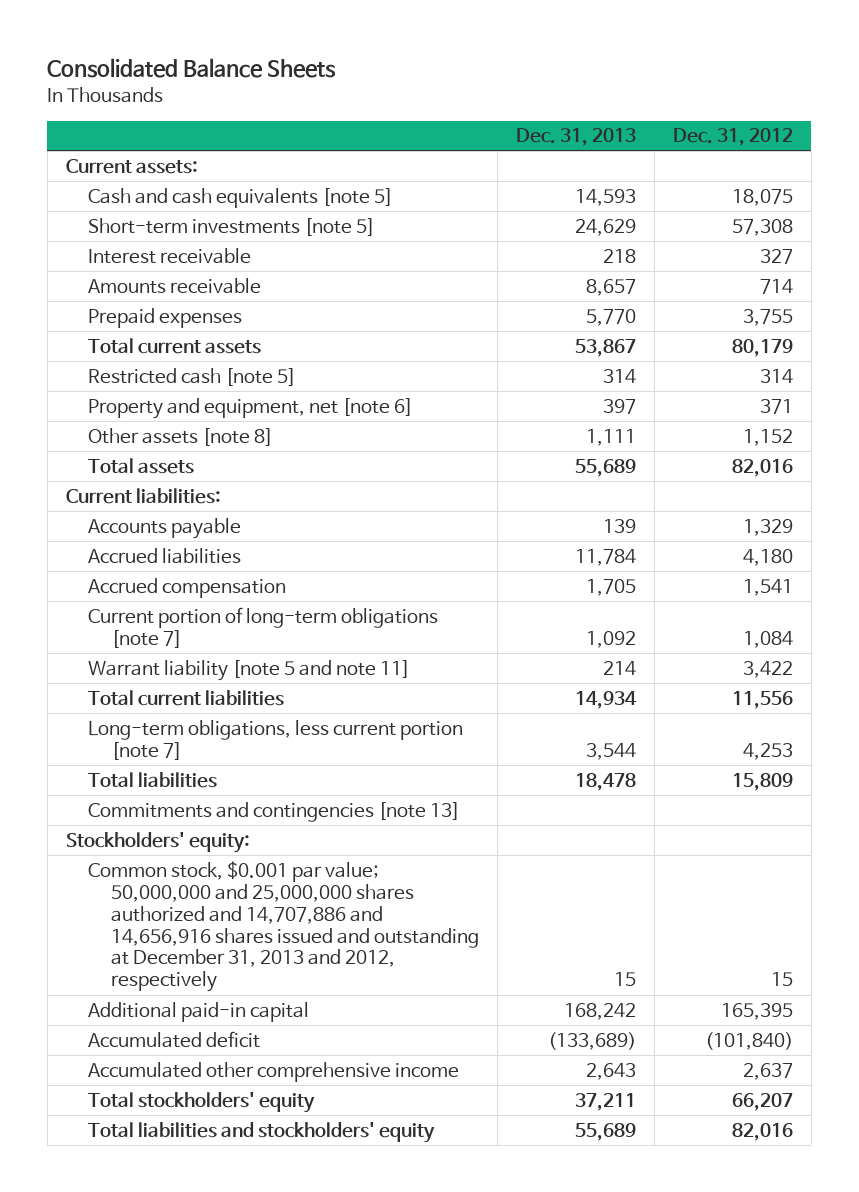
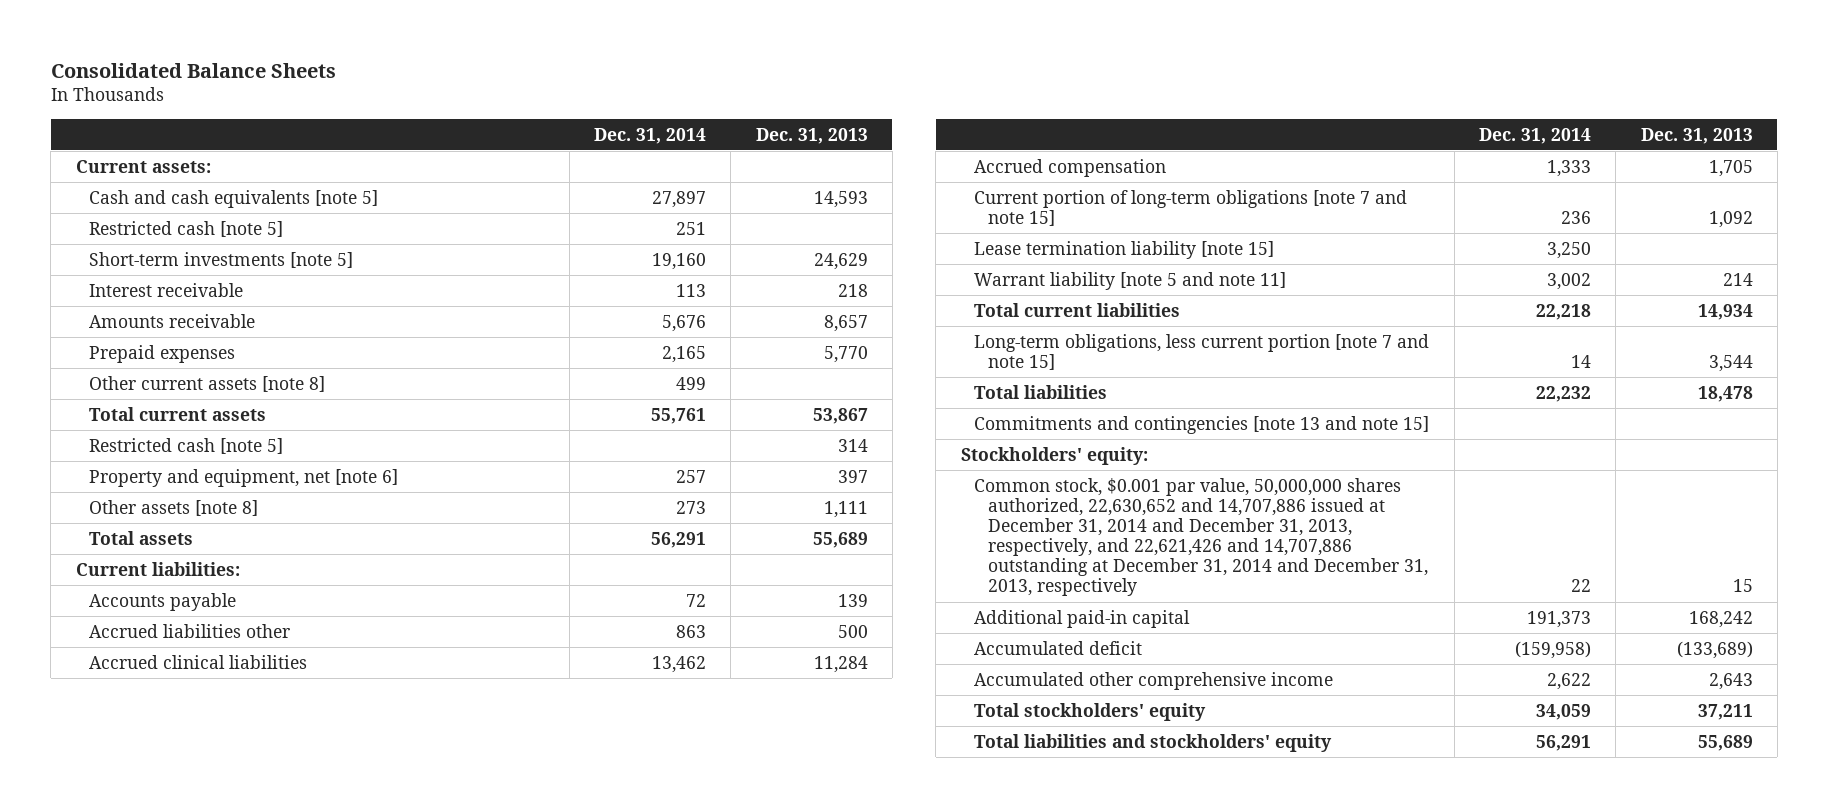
- | Dec. 31, 2013 | Dec. 31, 2012
+ | Dec. 31, 2014 | Dec. 31, 2013
+ Restricted cash [note 5] | 251 |
+ Other current assets [note 8] | 499 |
- Accrued liabilities | 11,784 | 4,180
+ Accrued liabilities other | 863 | 500
+ Accrued clinical liabilities | 13,462 | 11,284
- Current portion of long-term obligations [note 7] | 1,092 | 1,084
+ Current portion of long-term obligations [note 7 and note 15] | 236 | 1,092
+ Lease termination liability [note 15] | 3,250 |
- Long-term obligations, less current portion [note 7] | 3,544 | 4,253
+ Long-term obligations, less current portion [note 7 and note 15] | 14 | 3,544
- Commitments and contingencies [note 13]
+ Commitments and contingencies [note 13 and note 15]
- Common stock, $0.001 par value; 50,000,000 and 25,000,000 shares authorized and 14,707,886 and 14,656,916 shares issued and outstanding at December 31, 2013 and 2012, respectively | 15 | 15
+ Common stock, $0.001 par value, 50,000,000 shares authorized, 22,630,652 and 14,707,886 issued at December 31, 2014 and December 31, 2013, respectively, and 22,621,426 and 14,707,886 outstanding at December 31, 2014 and December 31, 2013, respectively | 22 | 15

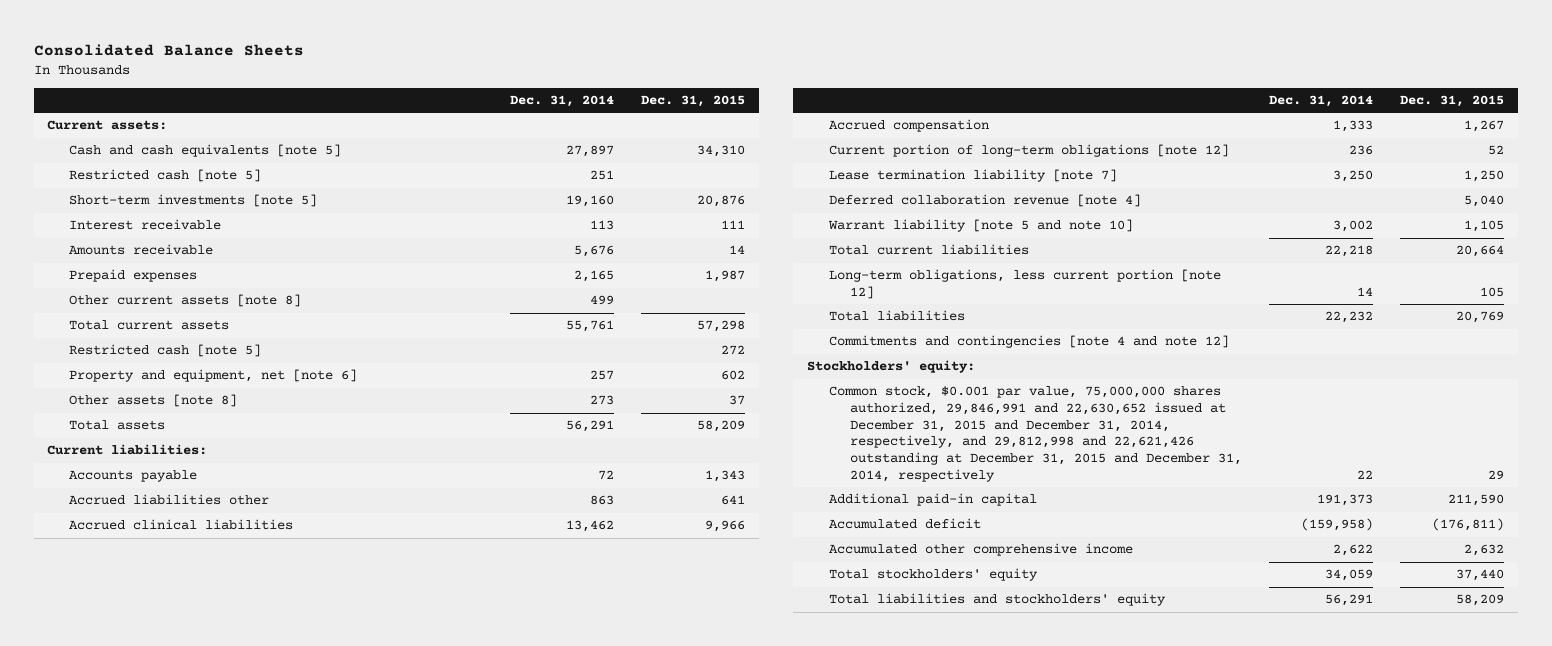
- | Dec. 31, 2014 | Dec. 31, 2013
+ | Dec. 31, 2014 | Dec. 31, 2015
- Current portion of long-term obligations [note 7 and note 15] | 236 | 1,092
- Lease termination liability [note 15] | 3,250 |
- Warrant liability [note 5 and note 11] | 3,002 | 214
+ Current portion of long-term obligations [note 12] | 236 | 52
+ Lease termination liability [note 7] | 3,250 | 1,250
+ Deferred collaboration revenue [note 4] | | 5,040
+ Warrant liability [note 5 and note 10] | 3,002 | 1,105
- Long-term obligations, less current portion [note 7 and note 15] | 14 | 3,544
+ Long-term obligations, less current portion [note 12] | 14 | 105
- Commitments and contingencies [note 13 and note 15]
+ Commitments and contingencies [note 4 and note 12]
- Common stock, $0.001 par value, 50,000,000 shares authorized, 22,630,652 and 14,707,886 issued at December 31, 2014 and December 31, 2013, respectively, and 22,621,426 and 14,707,886 outstanding at December 31, 2014 and December 31, 2013, respectively | 22 | 15
+ Common stock, $0.001 par value, 75,000,000 shares authorized, 29,846,991 and 22,630,652 issued at December 31, 2015 and December 31, 2014, respectively, and 29,812,998 and 22,621,426 outstanding at December 31, 2015 and December 31, 2014, respectively | 22 | 29

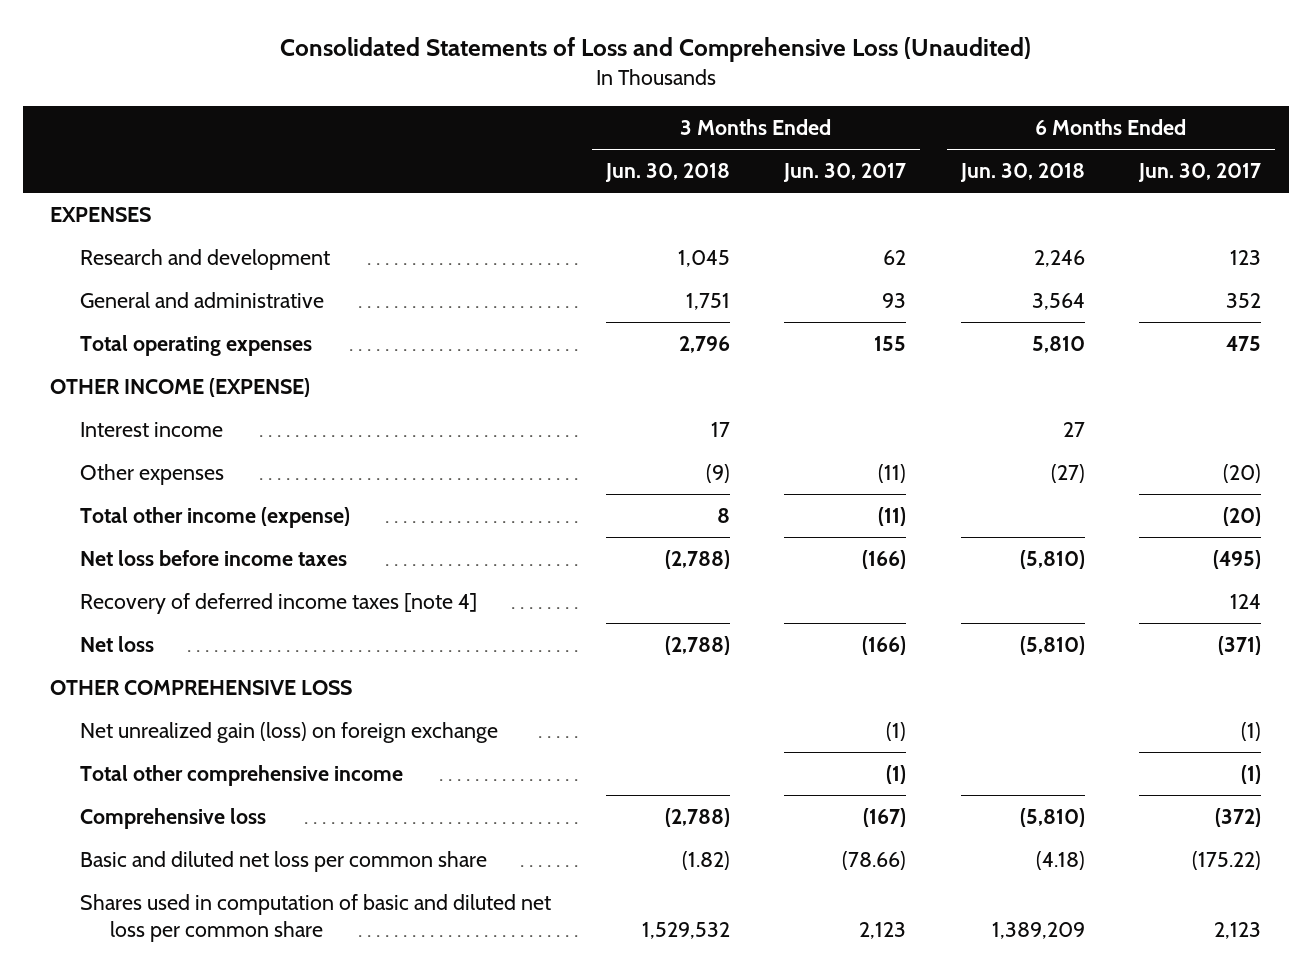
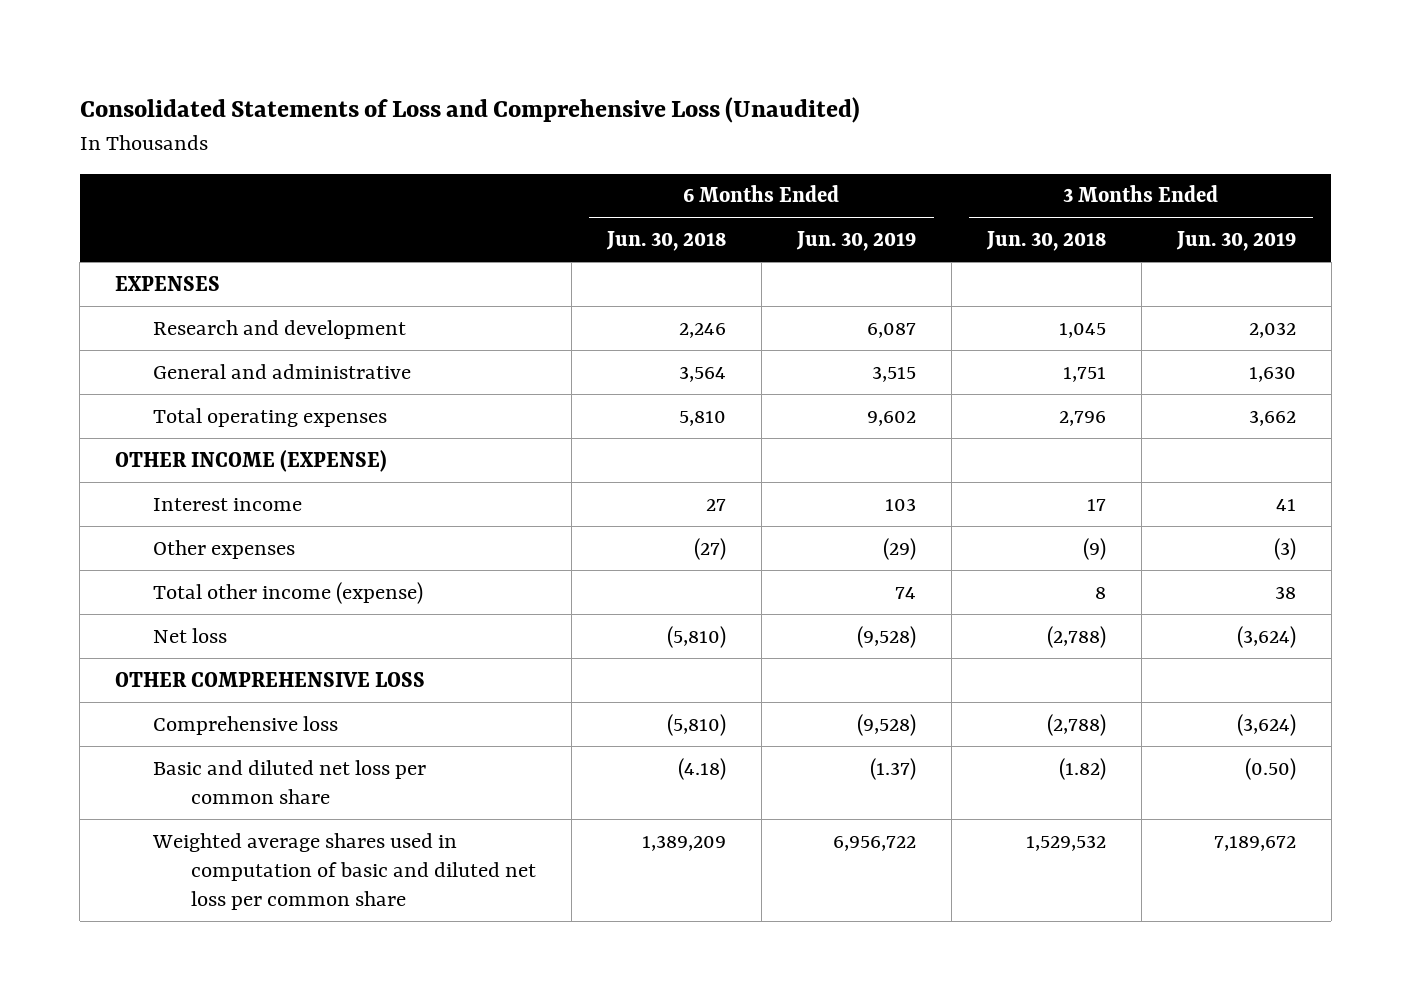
- | 3 Months Ended Jun. 30, 2018 | 3 Months Ended Jun. 30, 2017 | 6 Months Ended Jun. 30, 2018 | 6 Months Ended Jun. 30, 2017
+ | 6 Months Ended Jun. 30, 2018 | 6 Months Ended Jun. 30, 2019 | 3 Months Ended Jun. 30, 2018 | 3 Months Ended Jun. 30, 2019
- Net loss before income taxes | (2,788) | (166) | (5,810) | (495)
- Recovery of deferred income taxes [note 4] | | | | 124
- Net unrealized gain (loss) on foreign exchange | | (1) | | (1)
- Total other comprehensive income | | (1) | | (1)
- Shares used in computation of basic and diluted net loss per common share | 1,529,532 | 2,123 | 1,389,209 | 2,123
+ Weighted average shares used in computation of basic and diluted net loss per common share | 1,389,209 | 6,956,722 | 1,529,532 | 7,189,672

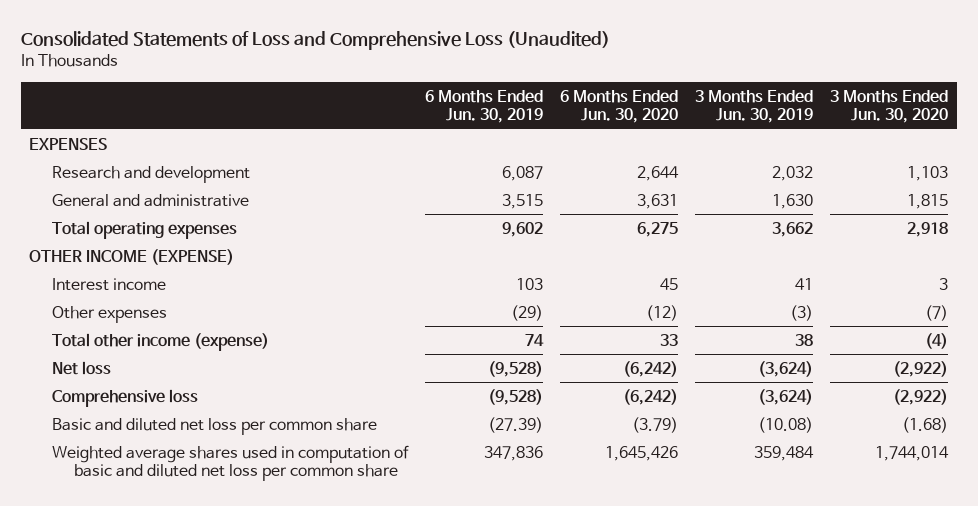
- | 6 Months Ended Jun. 30, 2018 | 6 Months Ended Jun. 30, 2019 | 3 Months Ended Jun. 30, 2018 | 3 Months Ended Jun. 30, 2019
+ | 6 Months Ended Jun. 30, 2019 | 6 Months Ended Jun. 30, 2020 | 3 Months Ended Jun. 30, 2019 | 3 Months Ended Jun. 30, 2020
- OTHER COMPREHENSIVE LOSS
- Basic and diluted net loss per common share | (4.18) | (1.37) | (1.82) | (0.50)
- Weighted average shares used in computation of basic and diluted net loss per common share | 1,389,209 | 6,956,722 | 1,529,532 | 7,189,672
+ Basic and diluted net loss per common share | (27.39) | (3.79) | (10.08) | (1.68)
+ Weighted average shares used in computation of basic and diluted net loss per common share | 347,836 | 1,645,426 | 359,484 | 1,744,014

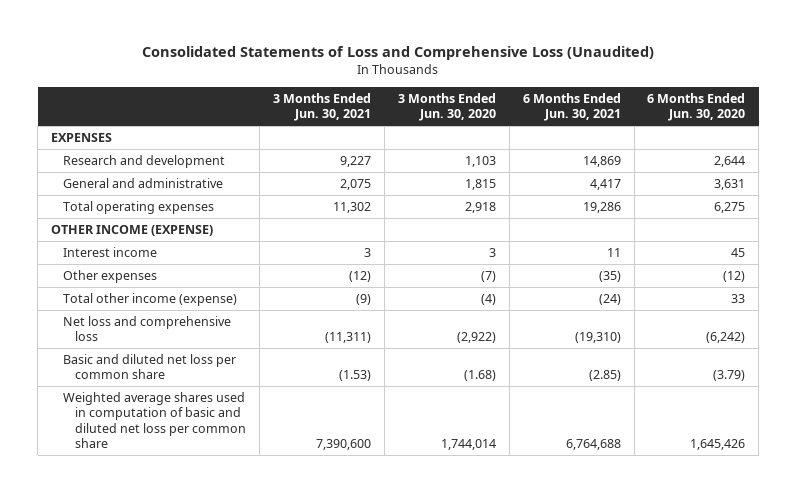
- | 6 Months Ended Jun. 30, 2019 | 6 Months Ended Jun. 30, 2020 | 3 Months Ended Jun. 30, 2019 | 3 Months Ended Jun. 30, 2020
+ | 3 Months Ended Jun. 30, 2021 | 3 Months Ended Jun. 30, 2020 | 6 Months Ended Jun. 30, 2021 | 6 Months Ended Jun. 30, 2020
- Net loss | (9,528) | (6,242) | (3,624) | (2,922)
- Comprehensive loss | (9,528) | (6,242) | (3,624) | (2,922)
+ Net loss and comprehensive loss | (11,311) | (2,922) | (19,310) | (6,242)

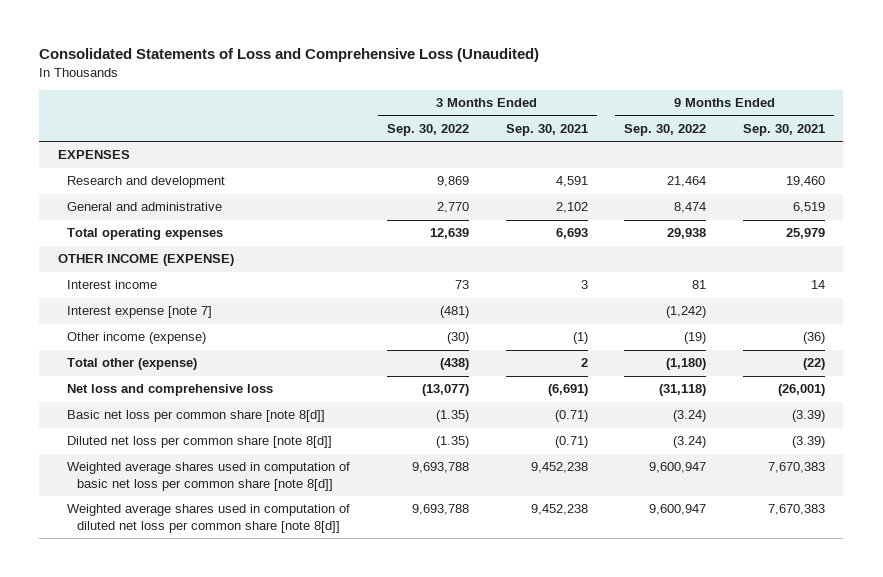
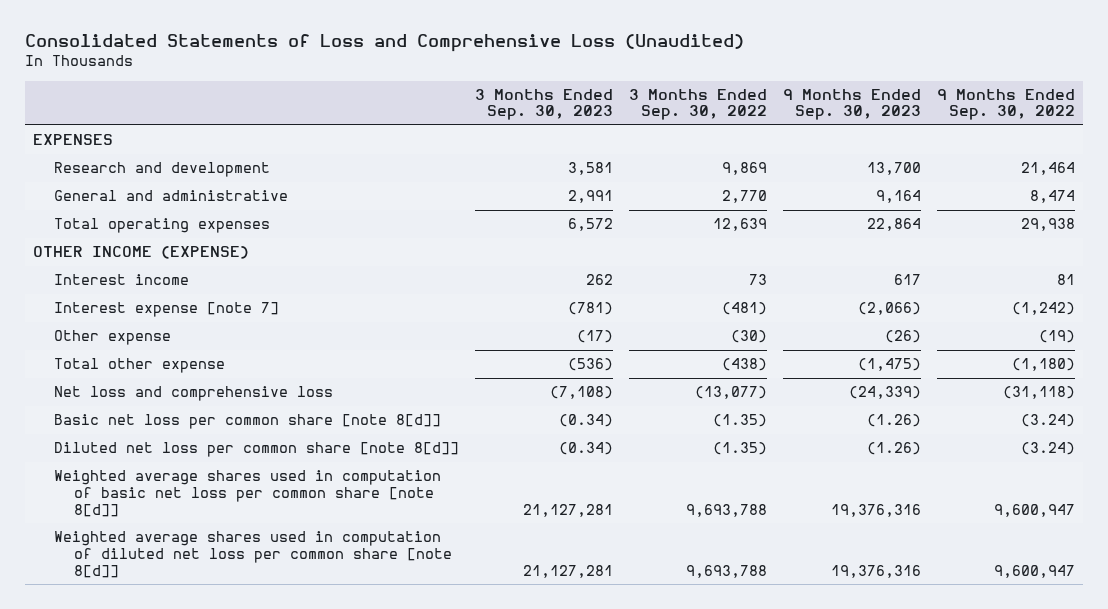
- | 3 Months Ended Sep. 30, 2022 | 3 Months Ended Sep. 30, 2021 | 9 Months Ended Sep. 30, 2022 | 9 Months Ended Sep. 30, 2021
+ | 3 Months Ended Sep. 30, 2023 | 3 Months Ended Sep. 30, 2022 | 9 Months Ended Sep. 30, 2023 | 9 Months Ended Sep. 30, 2022
- Other income (expense) | (30) | (1) | (19) | (36)
- Total other (expense) | (438) | 2 | (1,180) | (22)
+ Other expense | (17) | (30) | (26) | (19)
+ Total other expense | (536) | (438) | (1,475) | (1,180)

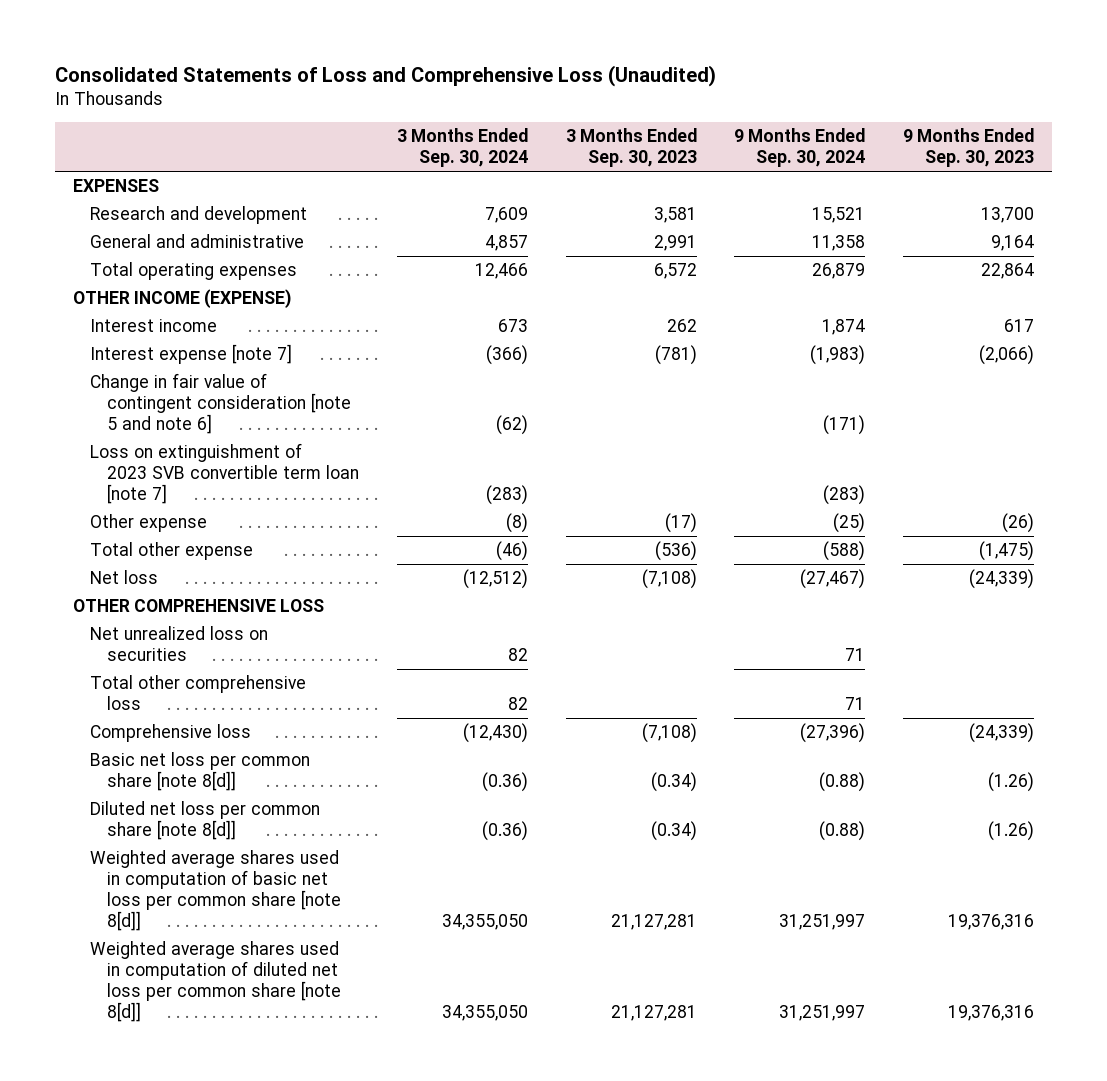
- | 3 Months Ended Sep. 30, 2023 | 3 Months Ended Sep. 30, 2022 | 9 Months Ended Sep. 30, 2023 | 9 Months Ended Sep. 30, 2022
+ | 3 Months Ended Sep. 30, 2024 | 3 Months Ended Sep. 30, 2023 | 9 Months Ended Sep. 30, 2024 | 9 Months Ended Sep. 30, 2023
+ Change in fair value of contingent consideration [note 5 and note 6] | (62) | | (171) |
+ Loss on extinguishment of 2023 SVB convertible term loan [note 7] | (283) | | (283) |
- Net loss and comprehensive loss | (7,108) | (13,077) | (24,339) | (31,118)
+ Net loss | (12,512) | (7,108) | (27,467) | (24,339)
+ OTHER COMPREHENSIVE LOSS
+ Net unrealized loss on securities | 82 | | 71 |
+ Total other comprehensive loss | 82 | | 71 |
+ Comprehensive loss | (12,430) | (7,108) | (27,396) | (24,339)

